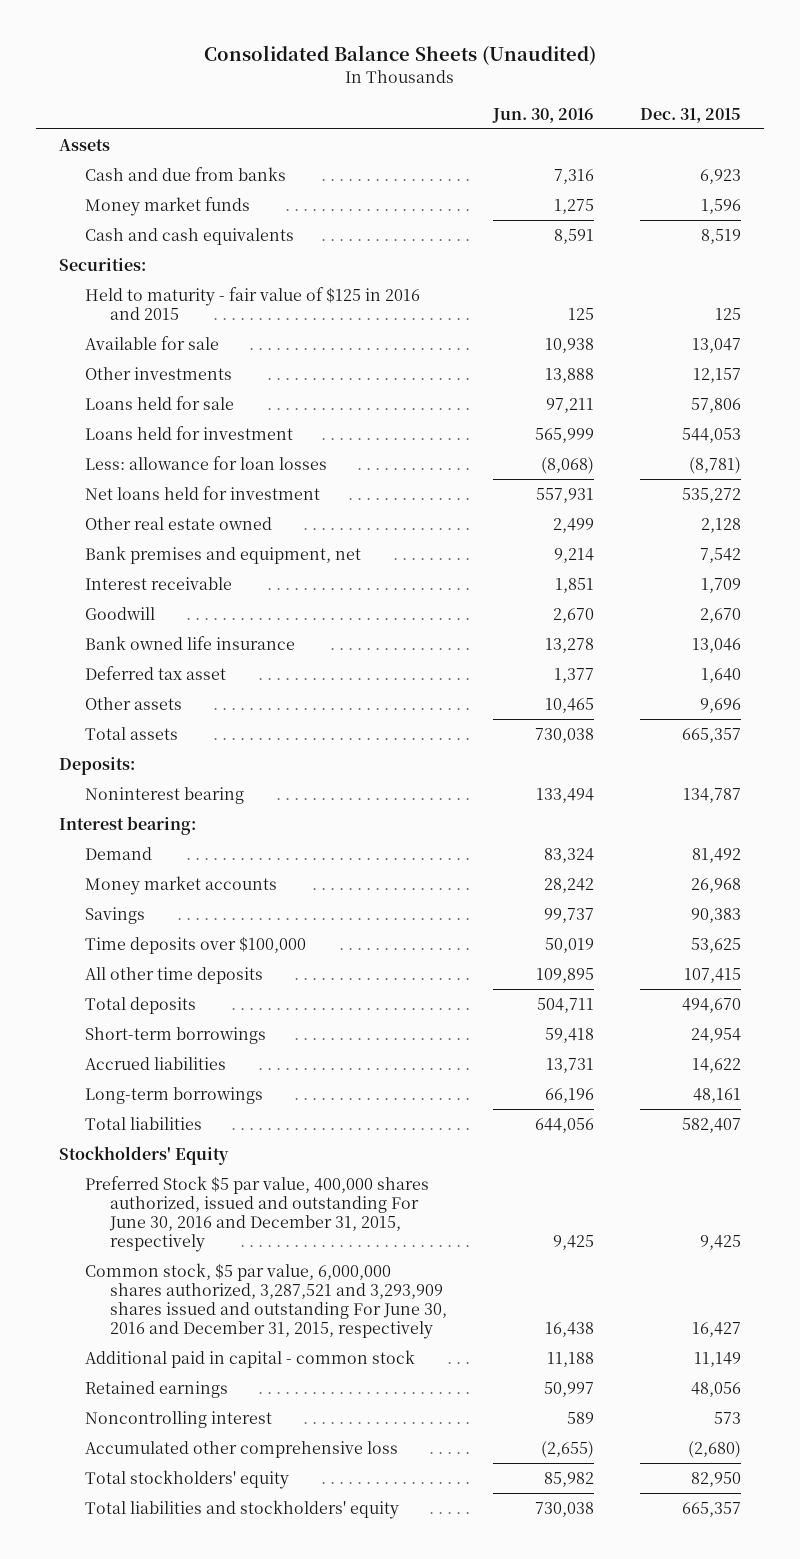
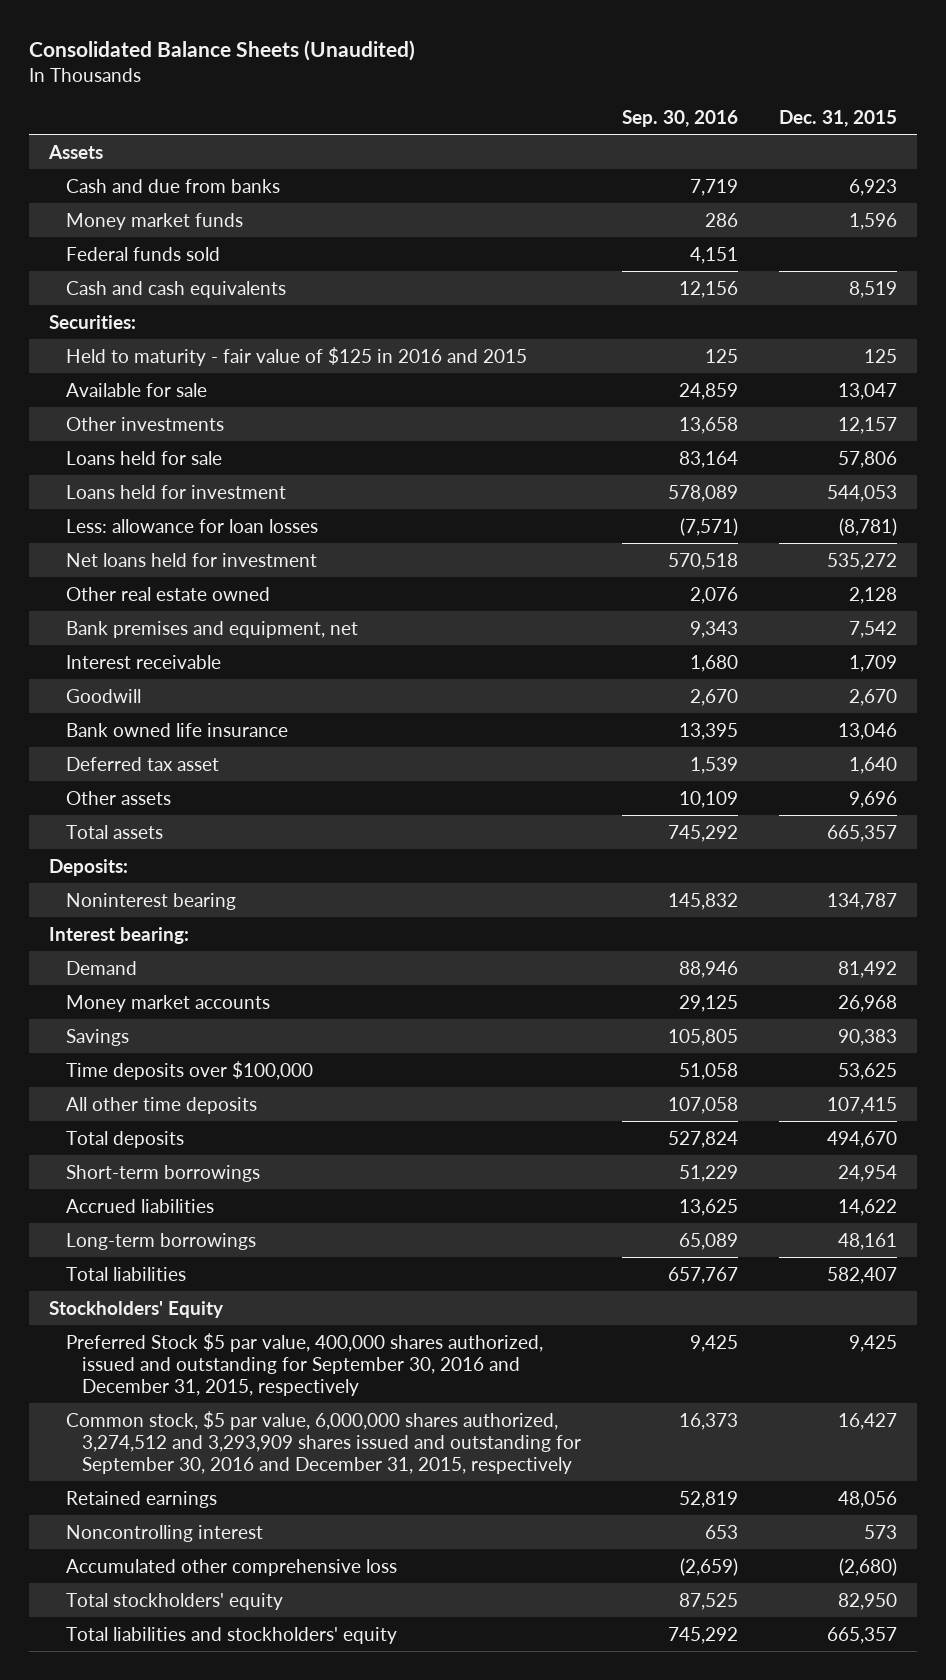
- | Jun. 30, 2016 | Dec. 31, 2015
+ | Sep. 30, 2016 | Dec. 31, 2015
+ Federal funds sold | 4,151 |
- Preferred Stock $5 par value, 400,000 shares authorized, issued and outstanding For June 30, 2016 and December 31, 2015, respectively | 9,425 | 9,425
- Common stock, $5 par value, 6,000,000 shares authorized, 3,287,521 and 3,293,909 shares issued and outstanding For June 30, 2016 and December 31, 2015, respectively | 16,438 | 16,427
- Additional paid in capital - common stock | 11,188 | 11,149
+ Preferred Stock $5 par value, 400,000 shares authorized, issued and outstanding for September 30, 2016 and December 31, 2015, respectively | 9,425 | 9,425
+ Common stock, $5 par value, 6,000,000 shares authorized, 3,274,512 and 3,293,909 shares issued and outstanding for September 30, 2016 and December 31, 2015, respectively | 16,373 | 16,427

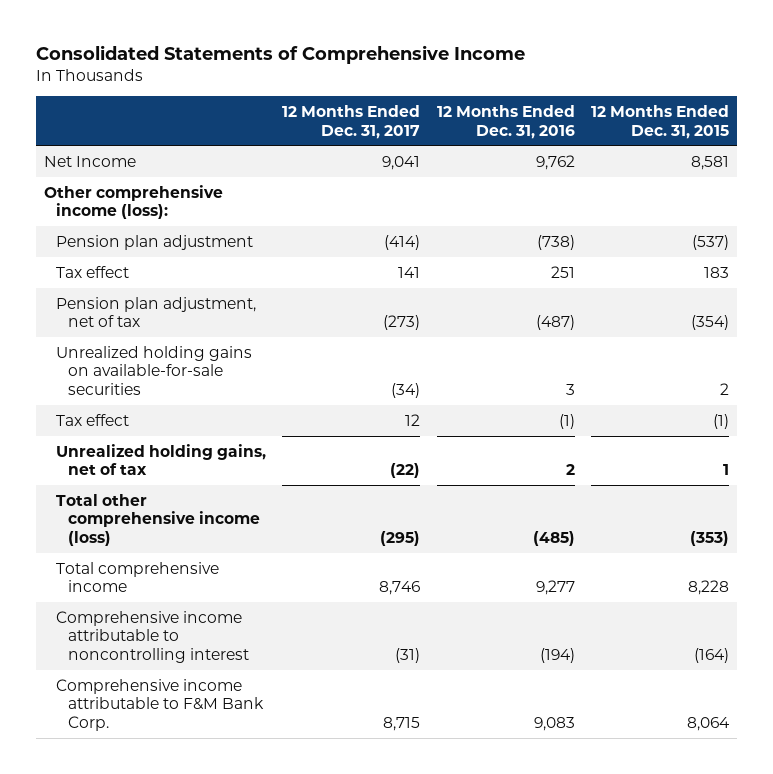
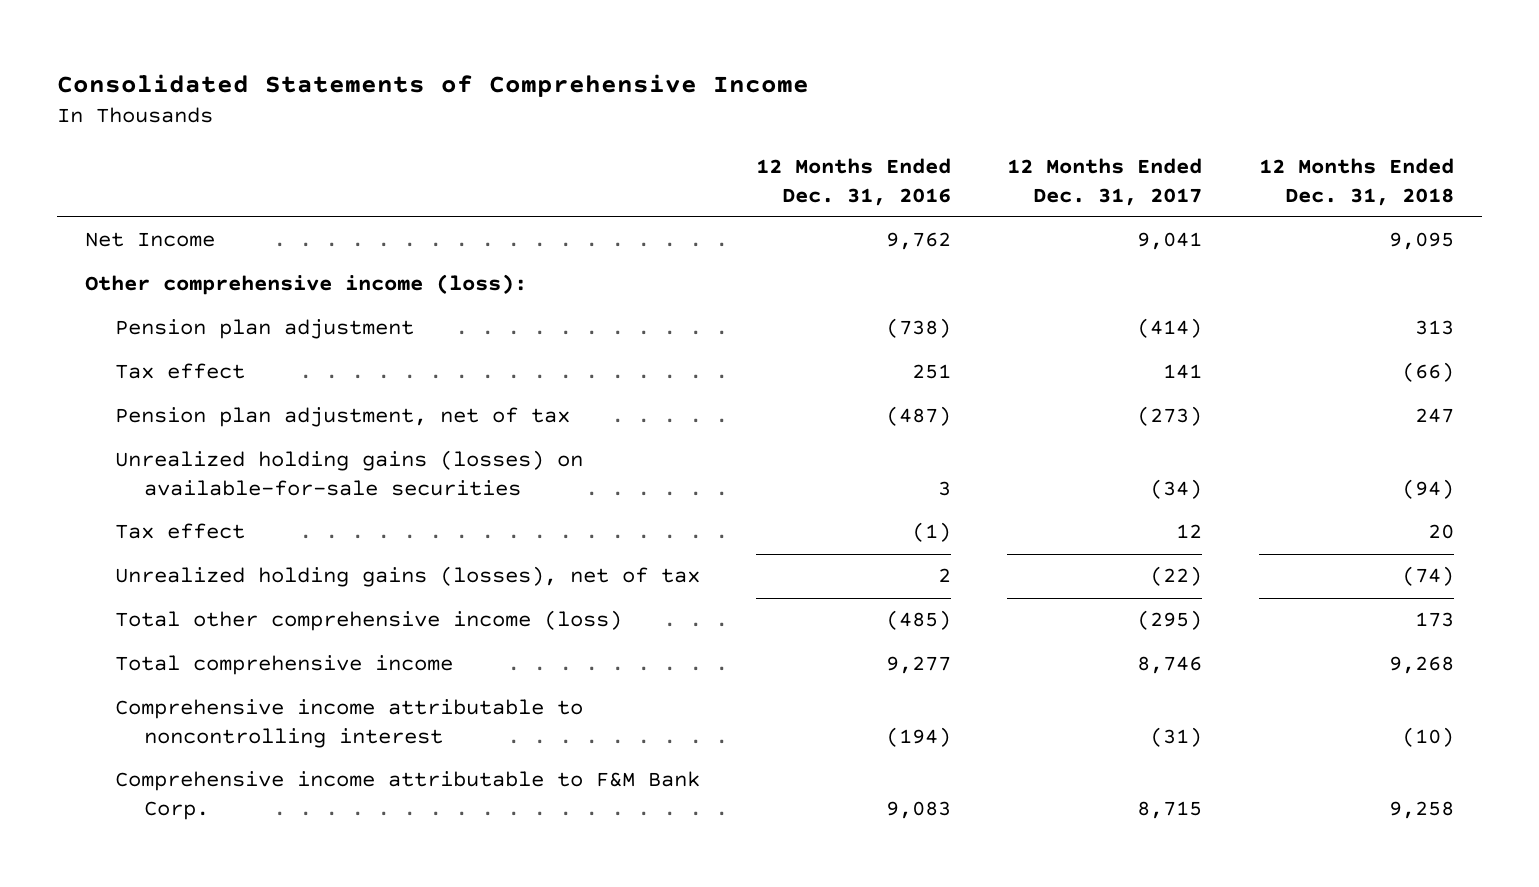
- | 12 Months Ended Dec. 31, 2017 | 12 Months Ended Dec. 31, 2016 | 12 Months Ended Dec. 31, 2015
+ | 12 Months Ended Dec. 31, 2016 | 12 Months Ended Dec. 31, 2017 | 12 Months Ended Dec. 31, 2018
- Unrealized holding gains on available-for-sale securities | (34) | 3 | 2
+ Unrealized holding gains (losses) on available-for-sale securities | 3 | (34) | (94)
- Unrealized holding gains, net of tax | (22) | 2 | 1
+ Unrealized holding gains (losses), net of tax | 2 | (22) | (74)

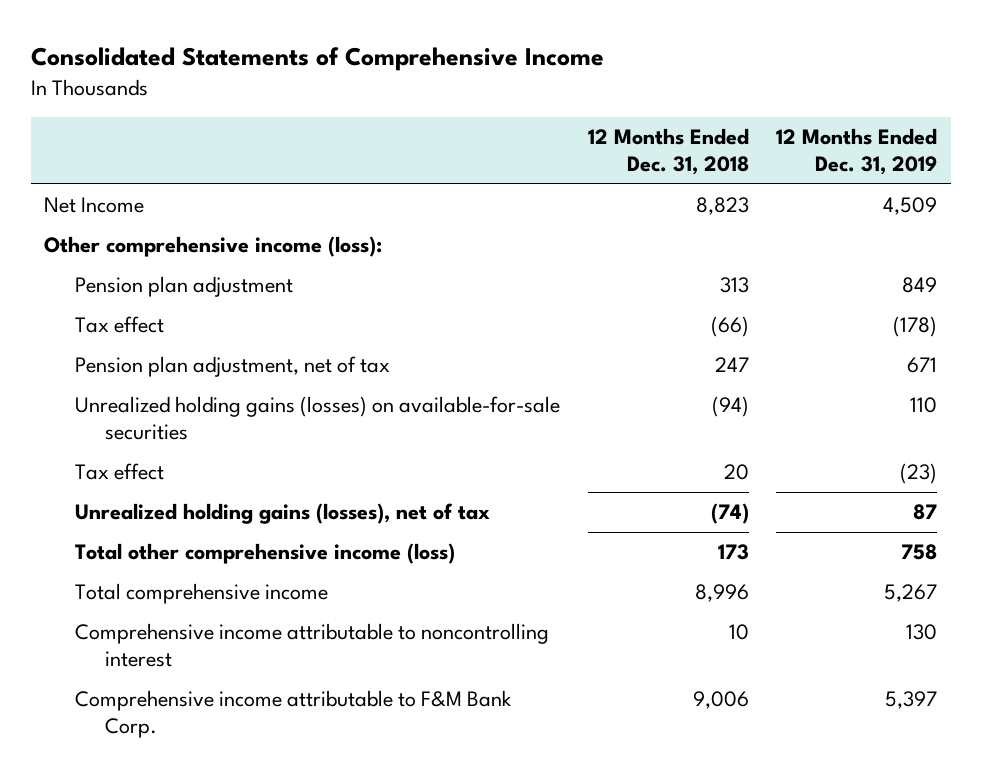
- | 12 Months Ended Dec. 31, 2016 | 12 Months Ended Dec. 31, 2017 | 12 Months Ended Dec. 31, 2018
+ | 12 Months Ended Dec. 31, 2018 | 12 Months Ended Dec. 31, 2019
- Net Income | 9,762 | 9,041 | 9,095
+ Net Income | 8,823 | 4,509
- Total comprehensive income | 9,277 | 8,746 | 9,268
- Comprehensive income attributable to noncontrolling interest | (194) | (31) | (10)
- Comprehensive income attributable to F&M Bank Corp. | 9,083 | 8,715 | 9,258
+ Total comprehensive income | 8,996 | 5,267
+ Comprehensive income attributable to noncontrolling interest | 10 | 130
+ Comprehensive income attributable to F&M Bank Corp. | 9,006 | 5,397

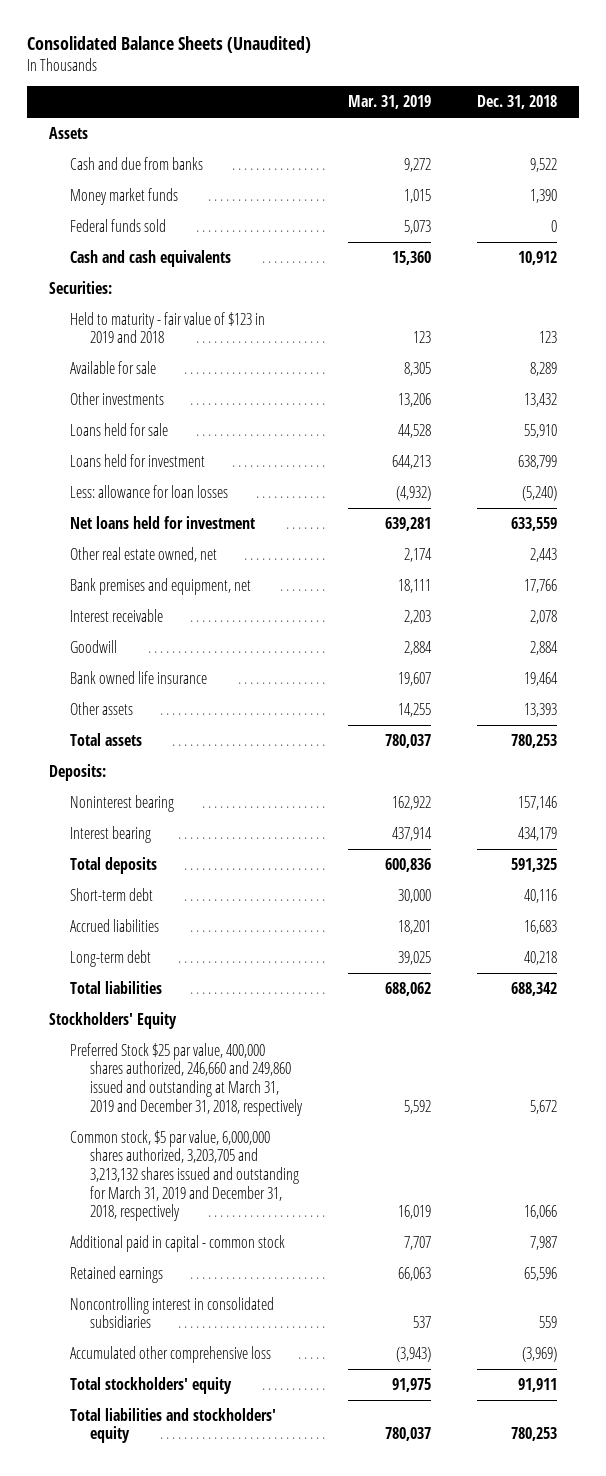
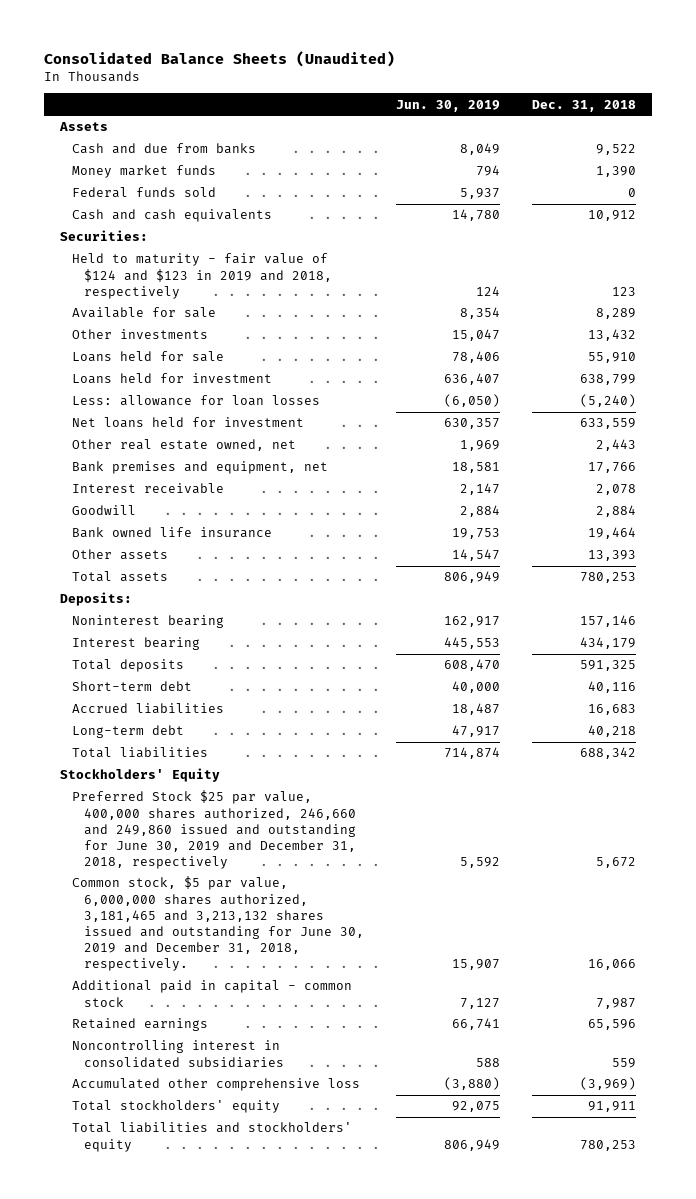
- | Mar. 31, 2019 | Dec. 31, 2018
+ | Jun. 30, 2019 | Dec. 31, 2018
- Held to maturity - fair value of $123 in 2019 and 2018 | 123 | 123
+ Held to maturity - fair value of $124 and $123 in 2019 and 2018, respectively | 124 | 123
- Preferred Stock $25 par value, 400,000 shares authorized, 246,660 and 249,860 issued and outstanding at March 31, 2019 and December 31, 2018, respectively | 5,592 | 5,672
- Common stock, $5 par value, 6,000,000 shares authorized, 3,203,705 and 3,213,132 shares issued and outstanding for March 31, 2019 and December 31, 2018, respectively | 16,019 | 16,066
+ Preferred Stock $25 par value, 400,000 shares authorized, 246,660 and 249,860 issued and outstanding for June 30, 2019 and December 31, 2018, respectively | 5,592 | 5,672
+ Common stock, $5 par value, 6,000,000 shares authorized, 3,181,465 and 3,213,132 shares issued and outstanding for June 30, 2019 and December 31, 2018, respectively. | 15,907 | 16,066

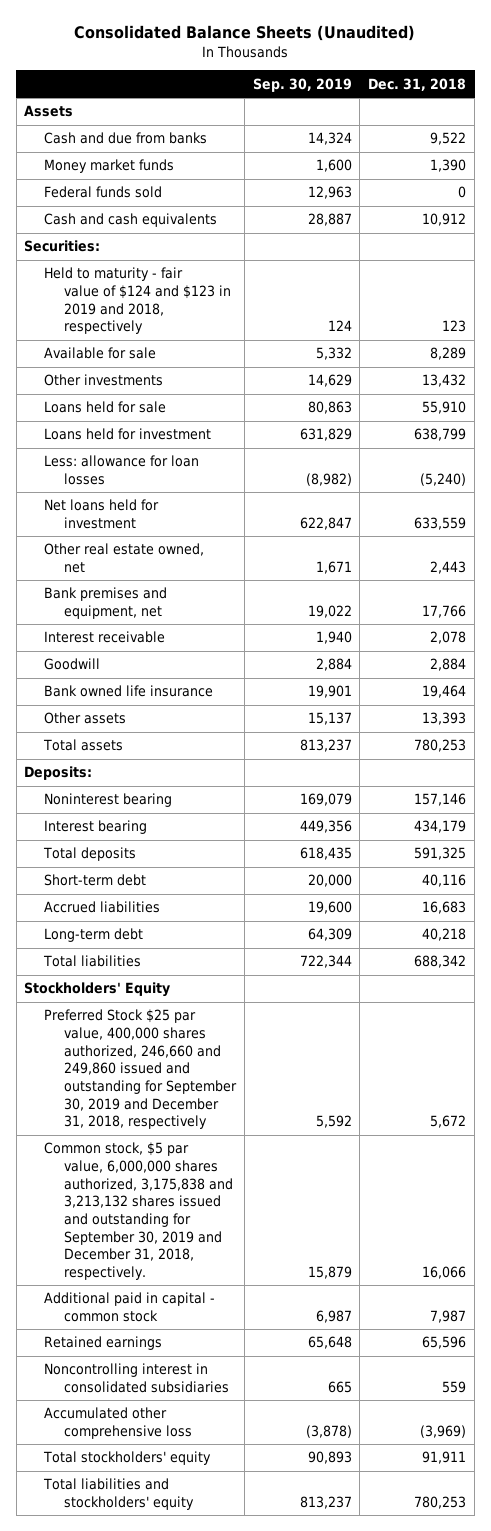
- | Jun. 30, 2019 | Dec. 31, 2018
+ | Sep. 30, 2019 | Dec. 31, 2018
- Preferred Stock $25 par value, 400,000 shares authorized, 246,660 and 249,860 issued and outstanding for June 30, 2019 and December 31, 2018, respectively | 5,592 | 5,672
- Common stock, $5 par value, 6,000,000 shares authorized, 3,181,465 and 3,213,132 shares issued and outstanding for June 30, 2019 and December 31, 2018, respectively. | 15,907 | 16,066
+ Preferred Stock $25 par value, 400,000 shares authorized, 246,660 and 249,860 issued and outstanding for September 30, 2019 and December 31, 2018, respectively | 5,592 | 5,672
+ Common stock, $5 par value, 6,000,000 shares authorized, 3,175,838 and 3,213,132 shares issued and outstanding for September 30, 2019 and December 31, 2018, respectively. | 15,879 | 16,066

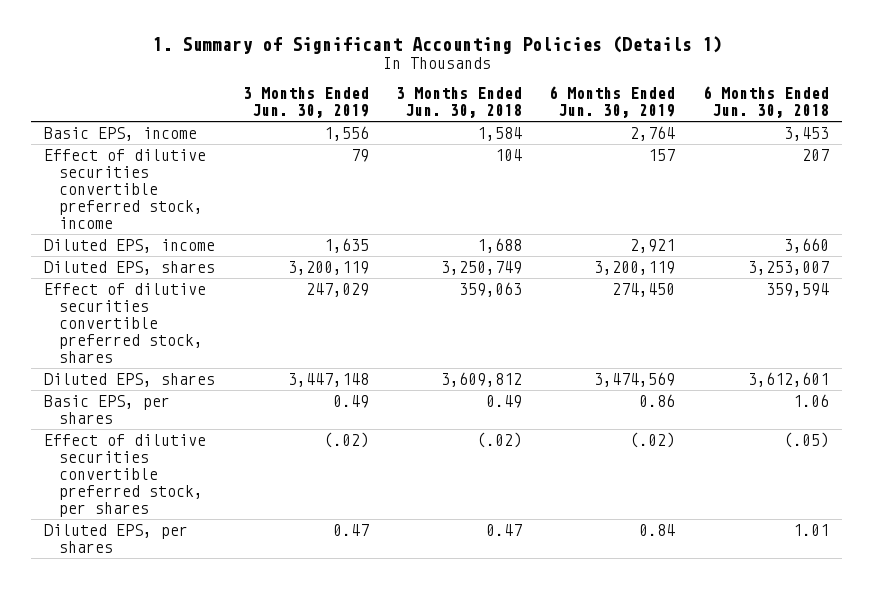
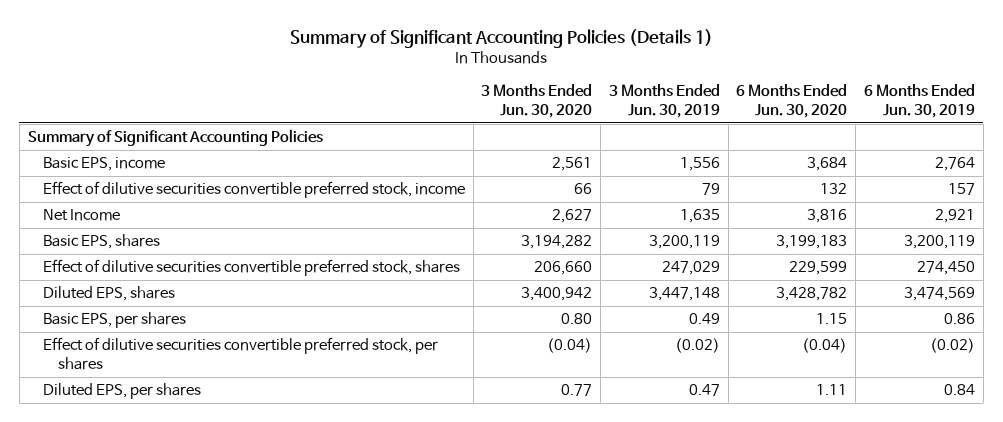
- 1. Summary of Significant Accounting Policies (Details 1)
+ Summary of Significant Accounting Policies (Details 1)
- | 3 Months Ended Jun. 30, 2019 | 3 Months Ended Jun. 30, 2018 | 6 Months Ended Jun. 30, 2019 | 6 Months Ended Jun. 30, 2018
+ | 3 Months Ended Jun. 30, 2020 | 3 Months Ended Jun. 30, 2019 | 6 Months Ended Jun. 30, 2020 | 6 Months Ended Jun. 30, 2019
+ Summary of Significant Accounting Policies
- Diluted EPS, income | 1,635 | 1,688 | 2,921 | 3,660
- Diluted EPS, shares | 3,200,119 | 3,250,749 | 3,200,119 | 3,253,007
+ Net Income | 2,627 | 1,635 | 3,816 | 2,921
+ Basic EPS, shares | 3,194,282 | 3,200,119 | 3,199,183 | 3,200,119
- Effect of dilutive securities convertible preferred stock, per shares | (.02) | (.02) | (.02) | (.05)
+ Effect of dilutive securities convertible preferred stock, per shares | (0.04) | (0.02) | (0.04) | (0.02)

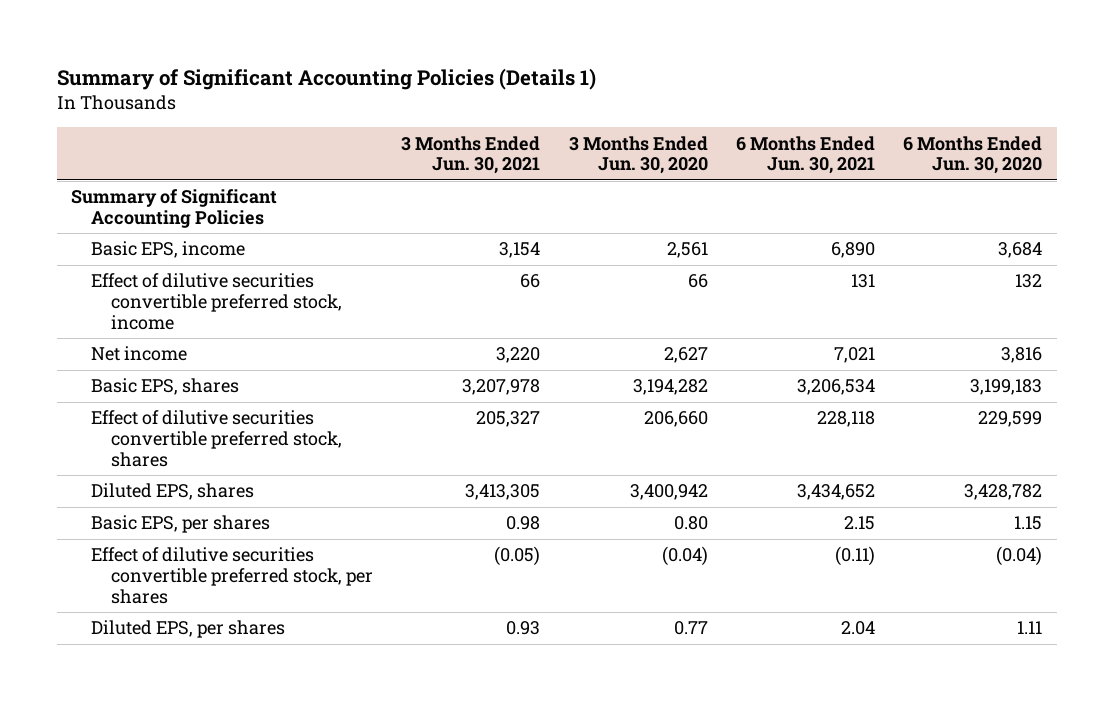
- | 3 Months Ended Jun. 30, 2020 | 3 Months Ended Jun. 30, 2019 | 6 Months Ended Jun. 30, 2020 | 6 Months Ended Jun. 30, 2019
+ | 3 Months Ended Jun. 30, 2021 | 3 Months Ended Jun. 30, 2020 | 6 Months Ended Jun. 30, 2021 | 6 Months Ended Jun. 30, 2020
- Net Income | 2,627 | 1,635 | 3,816 | 2,921
+ Net income | 3,220 | 2,627 | 7,021 | 3,816

